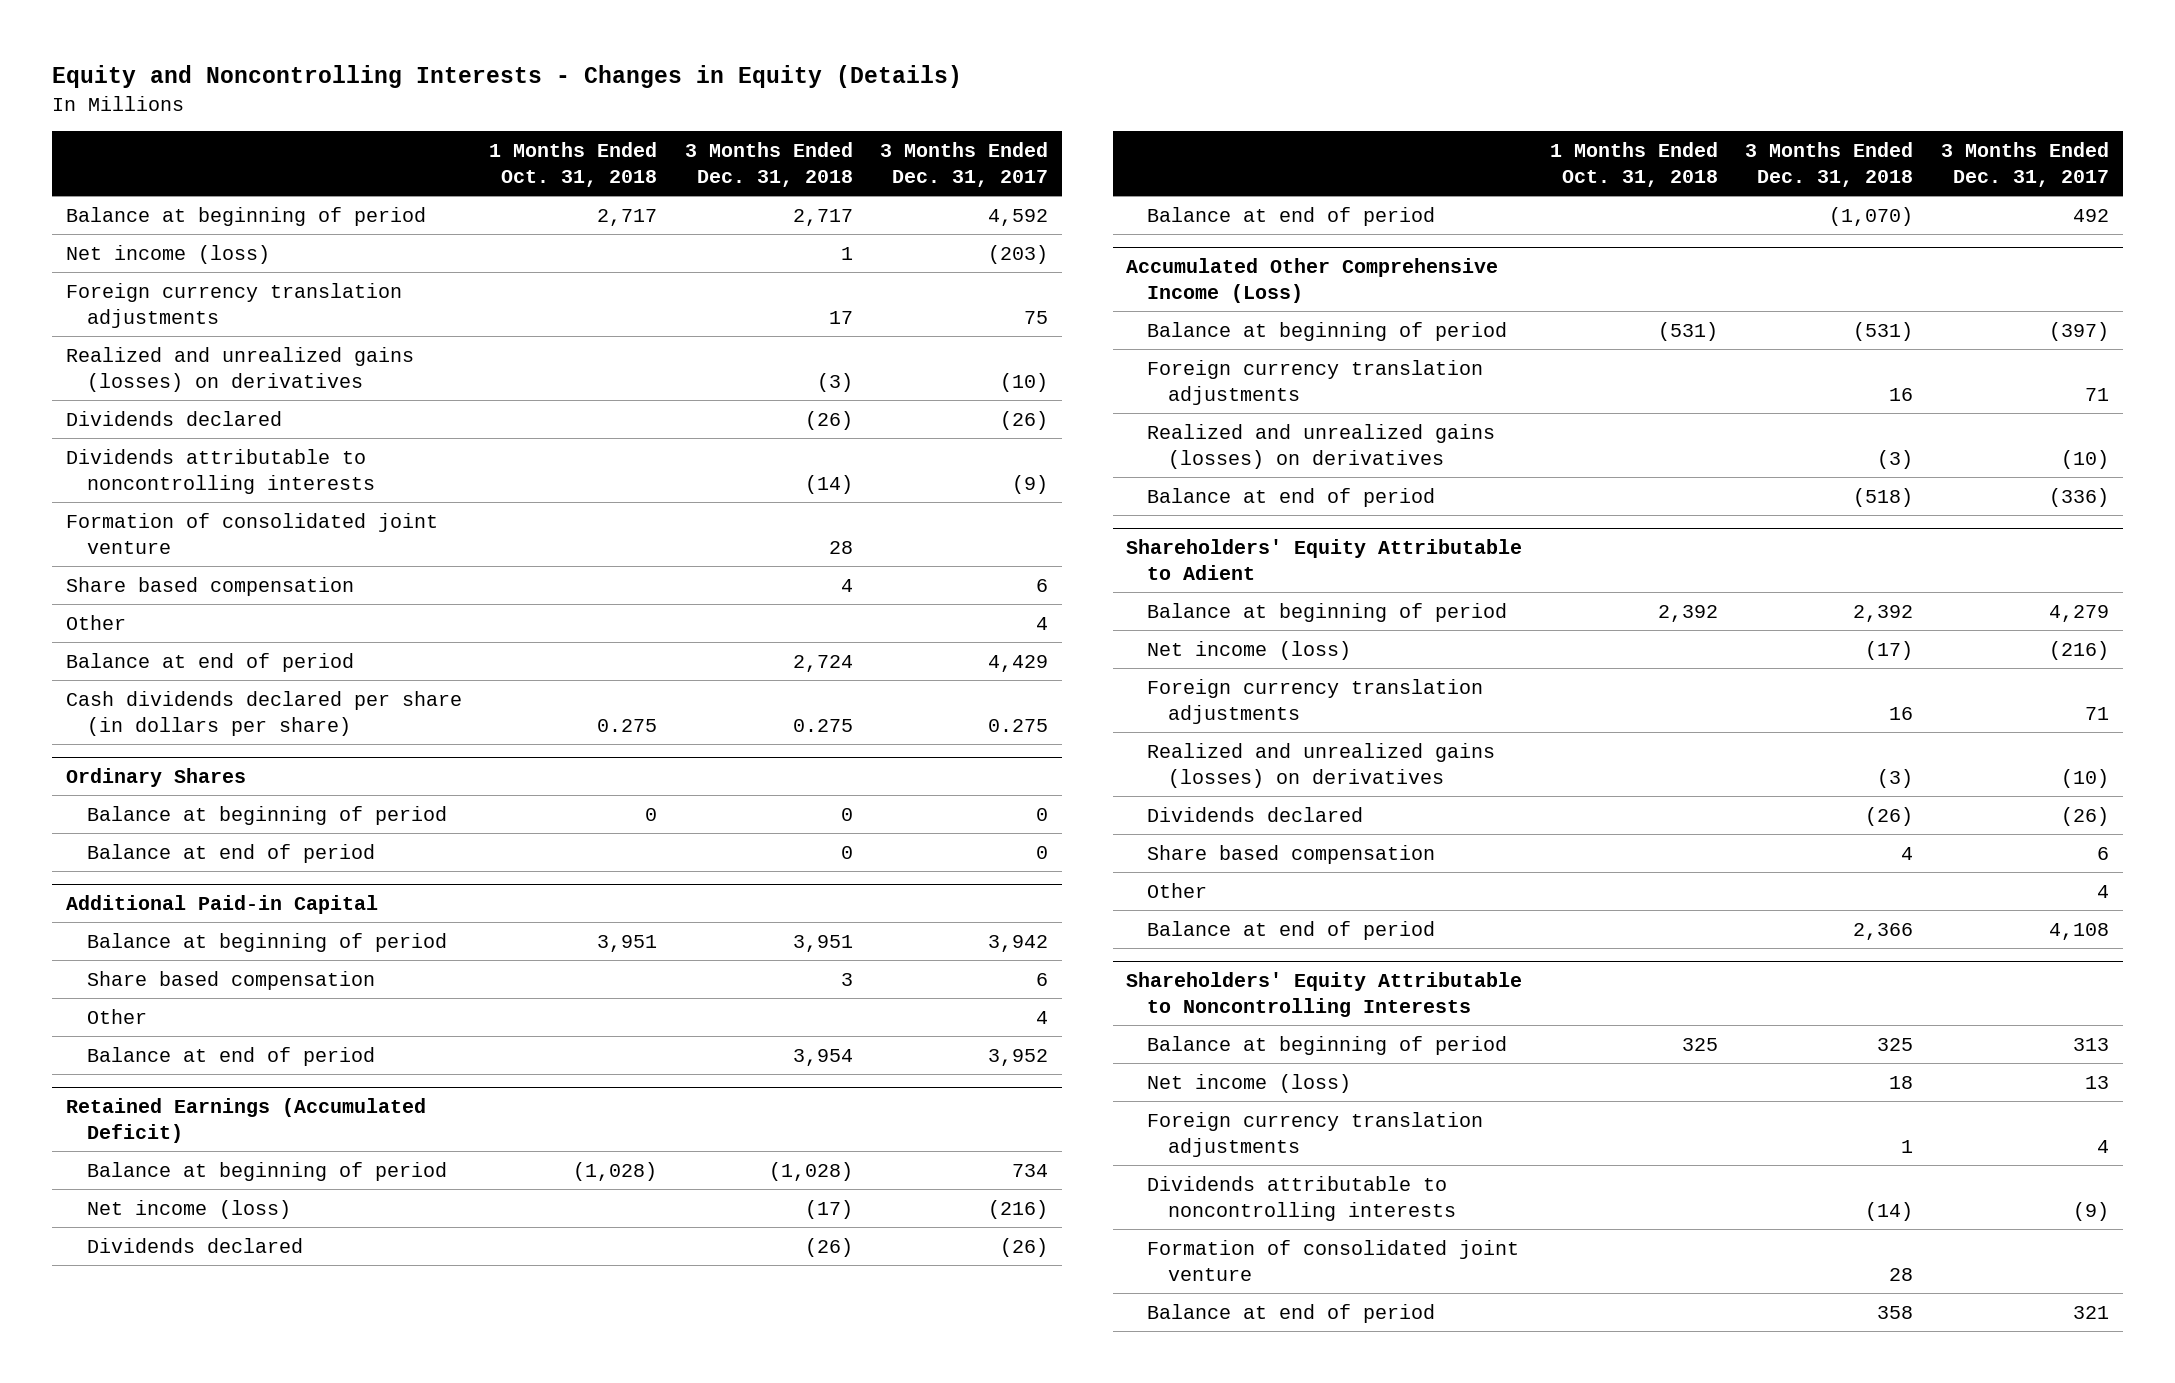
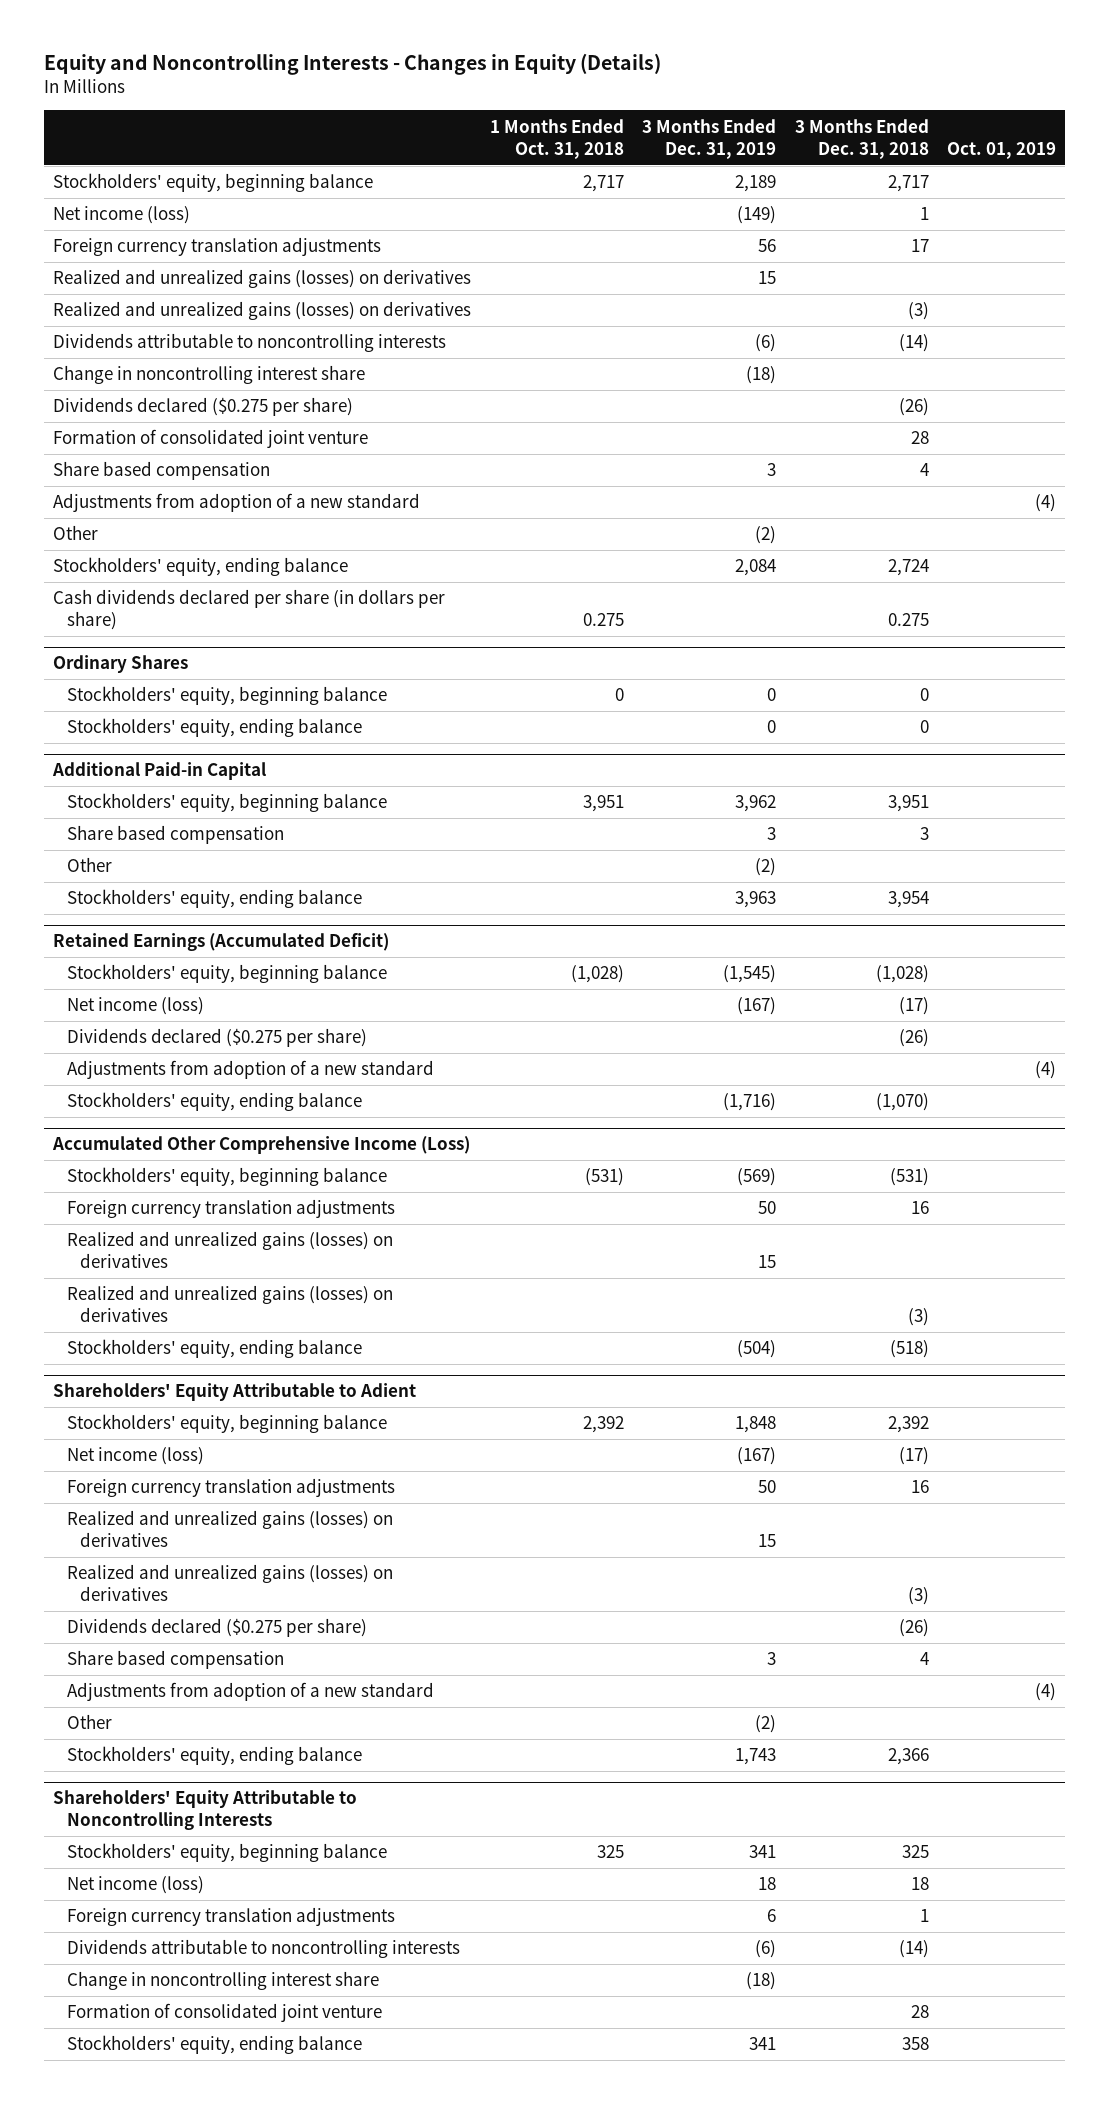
- | 1 Months Ended Oct. 31, 2018 | 3 Months Ended Dec. 31, 2018 | 3 Months Ended Dec. 31, 2017
+ | 1 Months Ended Oct. 31, 2018 | 3 Months Ended Dec. 31, 2019 | 3 Months Ended Dec. 31, 2018 | Oct. 01, 2019
- Balance at beginning of period | 2,717 | 2,717 | 4,592
+ Stockholders' equity, beginning balance | 2,717 | 2,189 | 2,717 |
+ Realized and unrealized gains (losses) on derivatives | | 15 | |
- Dividends declared | | (26) | (26)
+ Change in noncontrolling interest share | | (18) | |
+ Dividends declared ($0.275 per share) | | | (26) |
+ Adjustments from adoption of a new standard | | | | (4)
- Balance at end of period | | 2,724 | 4,429
+ Stockholders' equity, ending balance | | 2,084 | 2,724 |
@ Ordinary Shares
- Balance at beginning of period | 0 | 0 | 0
- Balance at end of period | | 0 | 0
+ Stockholders' equity, beginning balance | 0 | 0 | 0 |
+ Stockholders' equity, ending balance | | 0 | 0 |
@ Additional Paid-in Capital
- Balance at beginning of period | 3,951 | 3,951 | 3,942
+ Stockholders' equity, beginning balance | 3,951 | 3,962 | 3,951 |
- Balance at end of period | | 3,954 | 3,952
+ Stockholders' equity, ending balance | | 3,963 | 3,954 |
@ Retained Earnings (Accumulated Deficit)
- Balance at beginning of period | (1,028) | (1,028) | 734
+ Stockholders' equity, beginning balance | (1,028) | (1,545) | (1,028) |
- Dividends declared | | (26) | (26)
- Balance at end of period | | (1,070) | 492
+ Dividends declared ($0.275 per share) | | | (26) |
+ Adjustments from adoption of a new standard | | | | (4)
+ Stockholders' equity, ending balance | | (1,716) | (1,070) |
@ Accumulated Other Comprehensive Income (Loss)
- Balance at beginning of period | (531) | (531) | (397)
+ Stockholders' equity, beginning balance | (531) | (569) | (531) |
+ Realized and unrealized gains (losses) on derivatives | | 15 | |
- Balance at end of period | | (518) | (336)
+ Stockholders' equity, ending balance | | (504) | (518) |
@ Shareholders' Equity Attributable to Adient
- Balance at beginning of period | 2,392 | 2,392 | 4,279
+ Stockholders' equity, beginning balance | 2,392 | 1,848 | 2,392 |
+ Realized and unrealized gains (losses) on derivatives | | 15 | |
- Dividends declared | | (26) | (26)
+ Dividends declared ($0.275 per share) | | | (26) |
+ Adjustments from adoption of a new standard | | | | (4)
- Balance at end of period | | 2,366 | 4,108
+ Stockholders' equity, ending balance | | 1,743 | 2,366 |
@ Shareholders' Equity Attributable to Noncontrolling Interests
- Balance at beginning of period | 325 | 325 | 313
+ Stockholders' equity, beginning balance | 325 | 341 | 325 |
+ Change in noncontrolling interest share | | (18) | |
- Balance at end of period | | 358 | 321
+ Stockholders' equity, ending balance | | 341 | 358 |

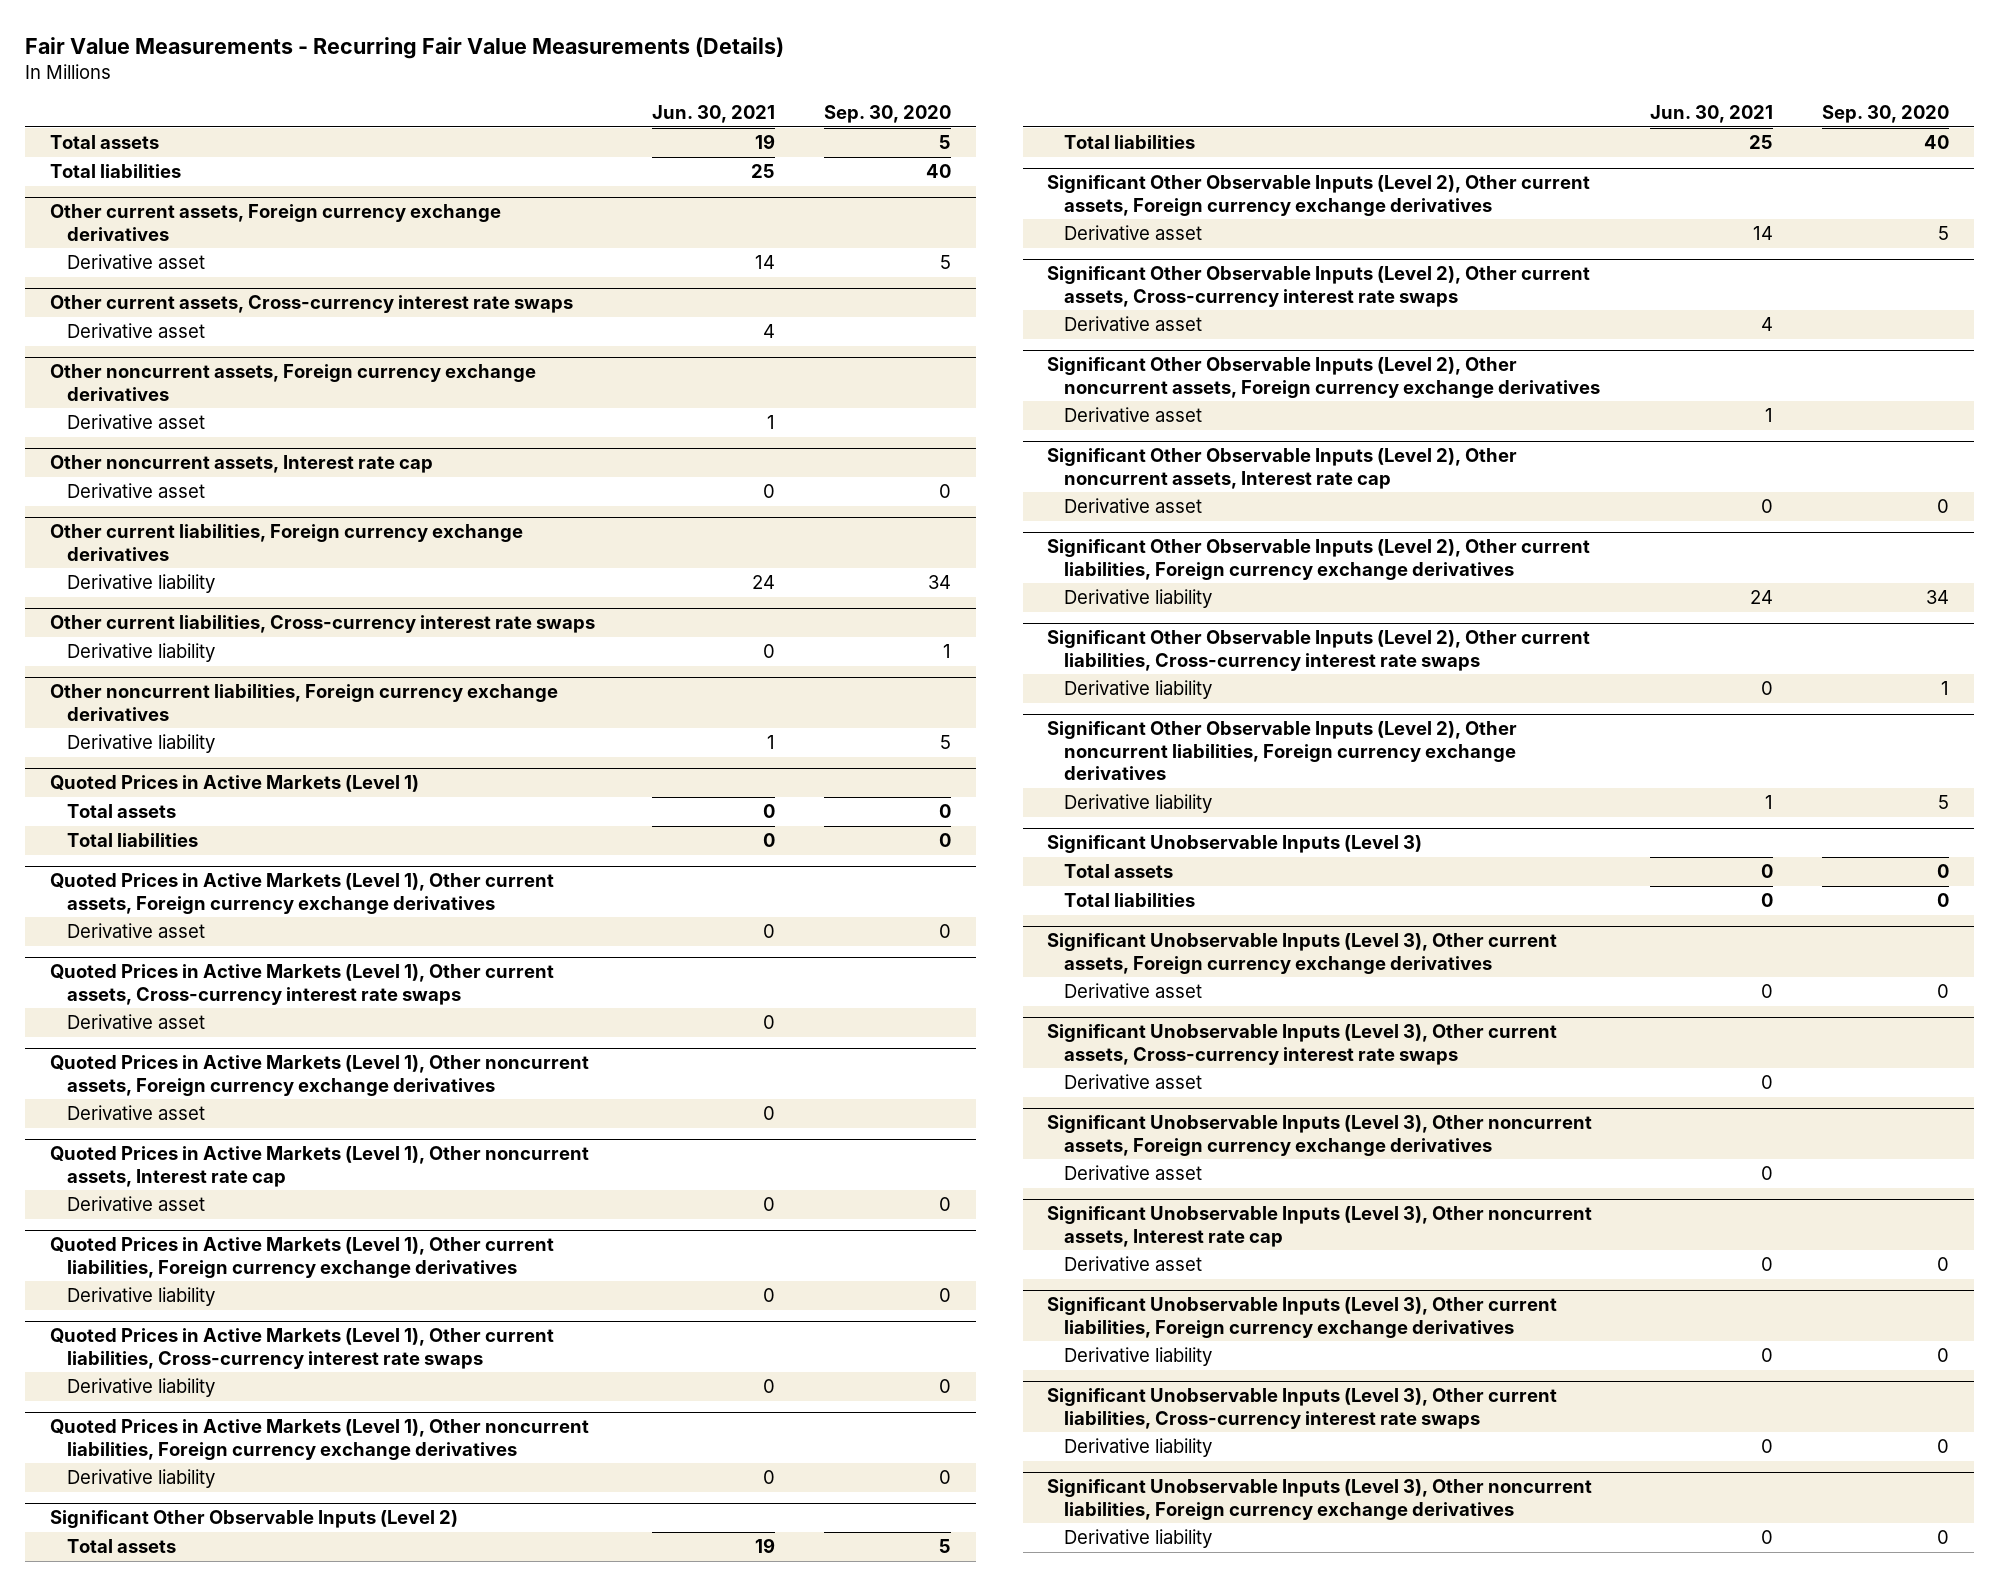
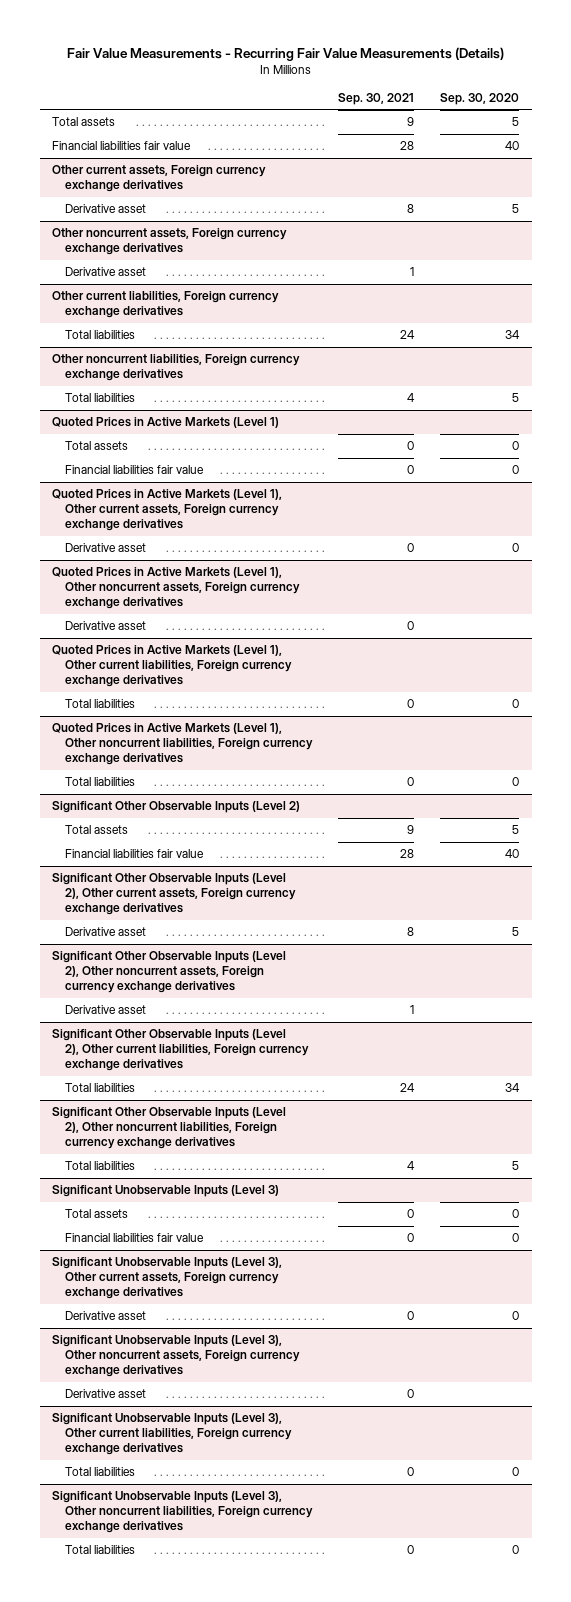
- | Jun. 30, 2021 | Sep. 30, 2020
+ | Sep. 30, 2021 | Sep. 30, 2020
- Total liabilities | 25 | 40
+ Financial liabilities fair value | 28 | 40
- Other current assets, Cross-currency interest rate swaps
- Derivative asset | 4 |
- Other noncurrent assets, Interest rate cap
- Derivative asset | 0 | 0
@ Other current liabilities, Foreign currency exchange derivatives
- Derivative liability | 24 | 34
- Other current liabilities, Cross-currency interest rate swaps
- Derivative liability | 0 | 1
@ Other current liabilities, Foreign currency exchange derivatives
+ Total liabilities | 24 | 34
@ Other noncurrent liabilities, Foreign currency exchange derivatives
- Derivative liability | 1 | 5
+ Total liabilities | 4 | 5
@ Quoted Prices in Active Markets (Level 1)
- Total liabilities | 0 | 0
+ Financial liabilities fair value | 0 | 0
- Quoted Prices in Active Markets (Level 1), Other current assets, Cross-currency interest rate swaps
- Derivative asset | 0 |
- Quoted Prices in Active Markets (Level 1), Other noncurrent assets, Interest rate cap
- Derivative asset | 0 | 0
@ Quoted Prices in Active Markets (Level 1), Other current liabilities, Foreign currency exchange derivatives
- Derivative liability | 0 | 0
- Quoted Prices in Active Markets (Level 1), Other current liabilities, Cross-currency interest rate swaps
- Derivative liability | 0 | 0
@ Quoted Prices in Active Markets (Level 1), Other current liabilities, Foreign currency exchange derivatives
+ Total liabilities | 0 | 0
@ Quoted Prices in Active Markets (Level 1), Other noncurrent liabilities, Foreign currency exchange derivatives
- Derivative liability | 0 | 0
+ Total liabilities | 0 | 0
@ Significant Other Observable Inputs (Level 2)
- Total liabilities | 25 | 40
+ Financial liabilities fair value | 28 | 40
- Significant Other Observable Inputs (Level 2), Other current assets, Cross-currency interest rate swaps
- Derivative asset | 4 |
- Significant Other Observable Inputs (Level 2), Other noncurrent assets, Interest rate cap
- Derivative asset | 0 | 0
@ Significant Other Observable Inputs (Level 2), Other current liabilities, Foreign currency exchange derivatives
- Derivative liability | 24 | 34
- Significant Other Observable Inputs (Level 2), Other current liabilities, Cross-currency interest rate swaps
- Derivative liability | 0 | 1
@ Significant Other Observable Inputs (Level 2), Other current liabilities, Foreign currency exchange derivatives
+ Total liabilities | 24 | 34
@ Significant Other Observable Inputs (Level 2), Other noncurrent liabilities, Foreign currency exchange derivatives
- Derivative liability | 1 | 5
+ Total liabilities | 4 | 5
@ Significant Unobservable Inputs (Level 3)
- Total liabilities | 0 | 0
+ Financial liabilities fair value | 0 | 0
- Significant Unobservable Inputs (Level 3), Other current assets, Cross-currency interest rate swaps
- Derivative asset | 0 |
- Significant Unobservable Inputs (Level 3), Other noncurrent assets, Interest rate cap
- Derivative asset | 0 | 0
@ Significant Unobservable Inputs (Level 3), Other current liabilities, Foreign currency exchange derivatives
- Derivative liability | 0 | 0
- Significant Unobservable Inputs (Level 3), Other current liabilities, Cross-currency interest rate swaps
- Derivative liability | 0 | 0
@ Significant Unobservable Inputs (Level 3), Other current liabilities, Foreign currency exchange derivatives
+ Total liabilities | 0 | 0
@ Significant Unobservable Inputs (Level 3), Other noncurrent liabilities, Foreign currency exchange derivatives
- Derivative liability | 0 | 0
+ Total liabilities | 0 | 0

